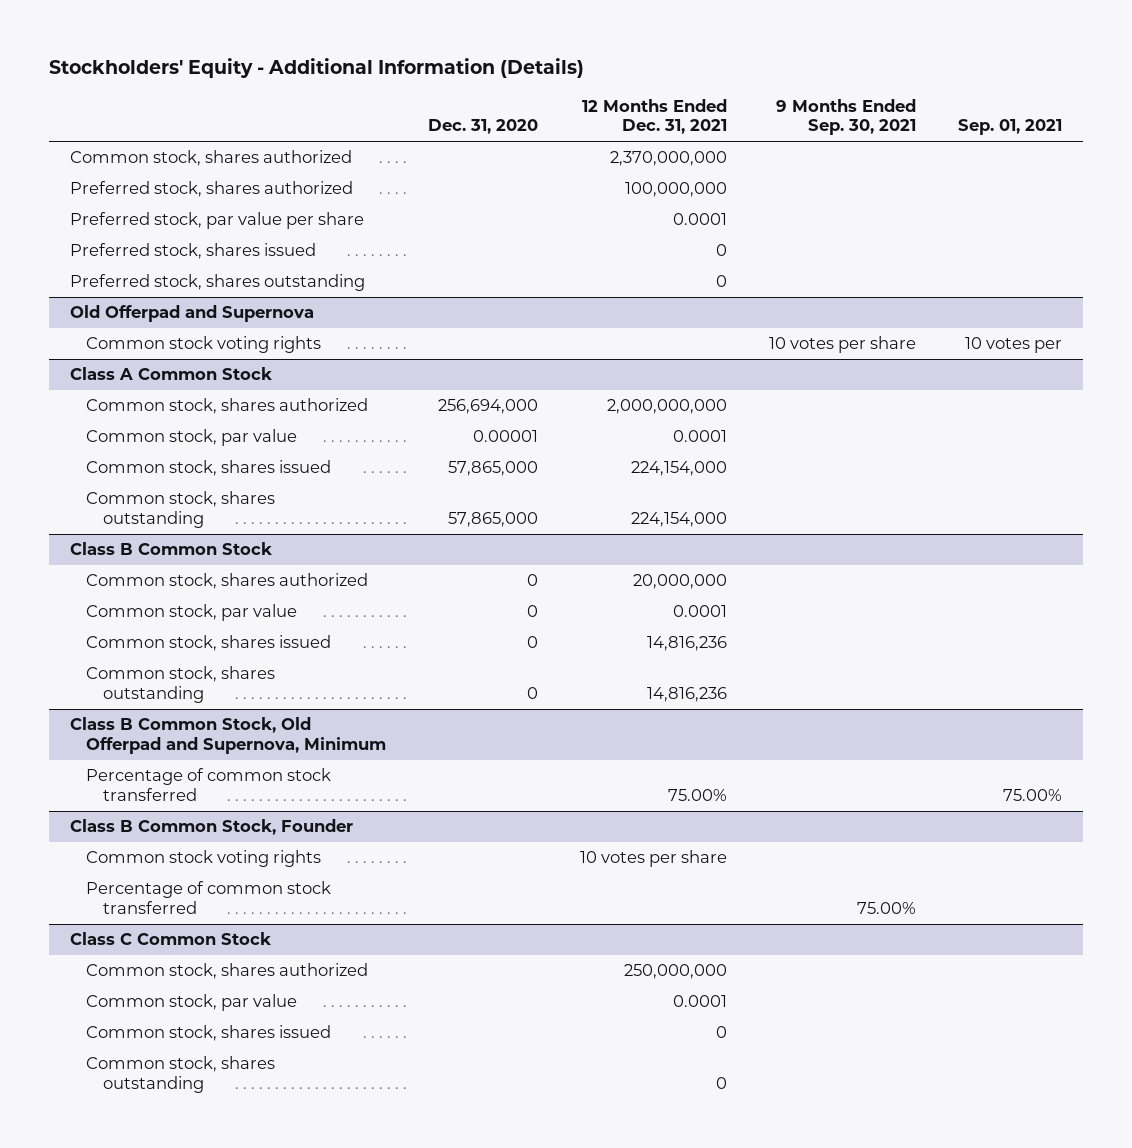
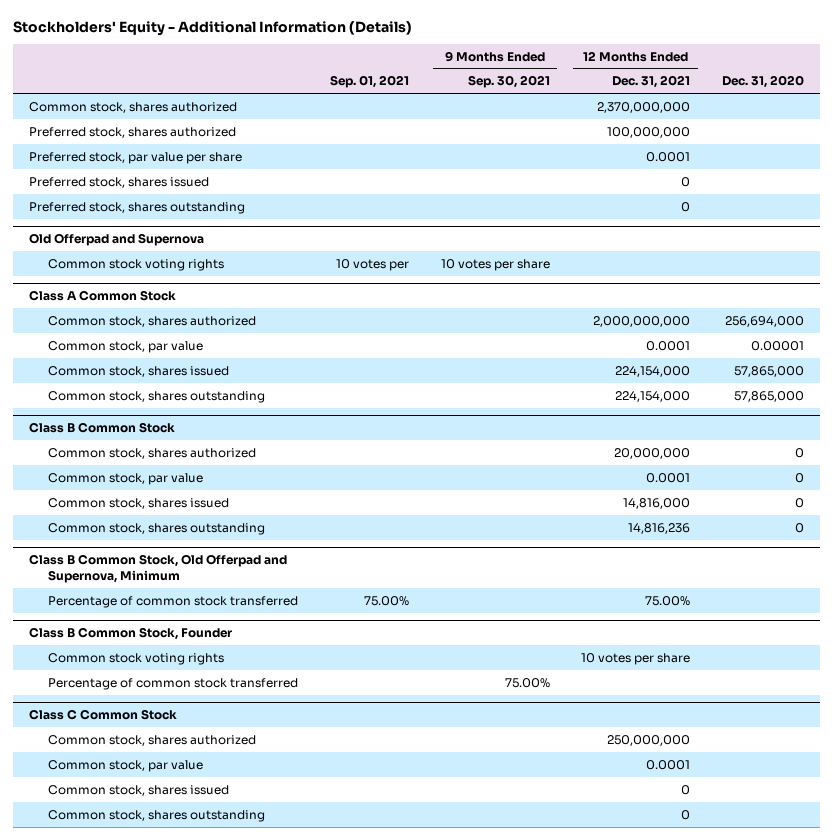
- | Dec. 31, 2020 | 12 Months Ended Dec. 31, 2021 | 9 Months Ended Sep. 30, 2021 | Sep. 01, 2021
+ | Sep. 01, 2021 | 9 Months Ended Sep. 30, 2021 | 12 Months Ended Dec. 31, 2021 | Dec. 31, 2020
@ Class B Common Stock
- Common stock, shares issued | 0 | 14,816,236 | |
+ Common stock, shares issued | | | 14,816,000 | 0

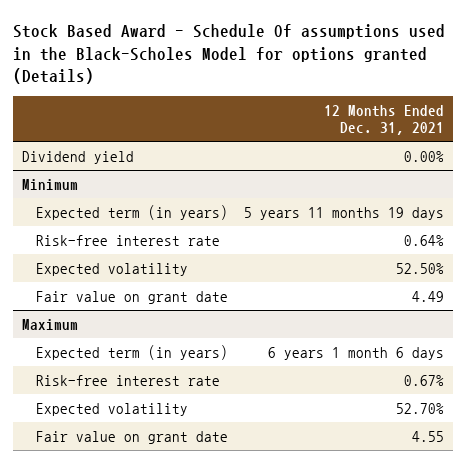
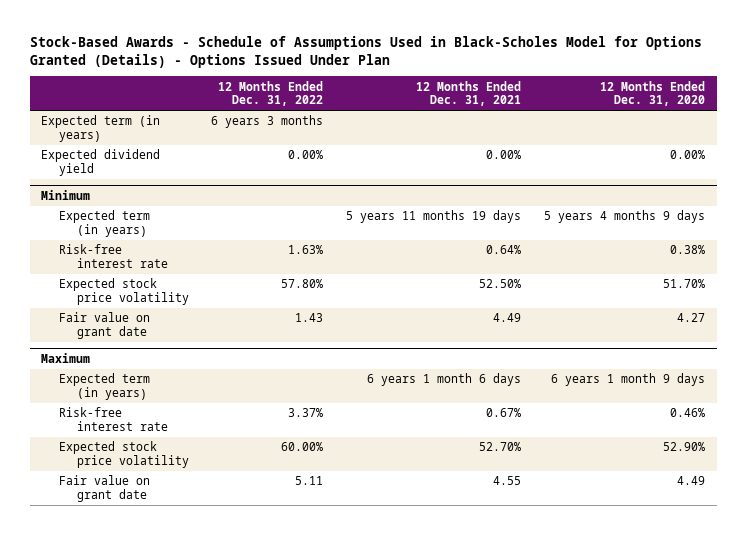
- Stock Based Award - Schedule Of assumptions used in the Black-Scholes Model for options granted (Details)
+ Stock-Based Awards - Schedule of Assumptions Used in Black-Scholes Model for Options Granted (Details) - Options Issued Under Plan
- | 12 Months Ended Dec. 31, 2021
+ | 12 Months Ended Dec. 31, 2022 | 12 Months Ended Dec. 31, 2021 | 12 Months Ended Dec. 31, 2020
- Dividend yield | 0.00%
+ Expected term (in years) | 6 years 3 months | |
+ Expected dividend yield | 0.00% | 0.00% | 0.00%
@ Minimum
- Expected volatility | 52.50%
+ Expected stock price volatility | 57.80% | 52.50% | 51.70%
@ Maximum
- Expected volatility | 52.70%
+ Expected stock price volatility | 60.00% | 52.70% | 52.90%

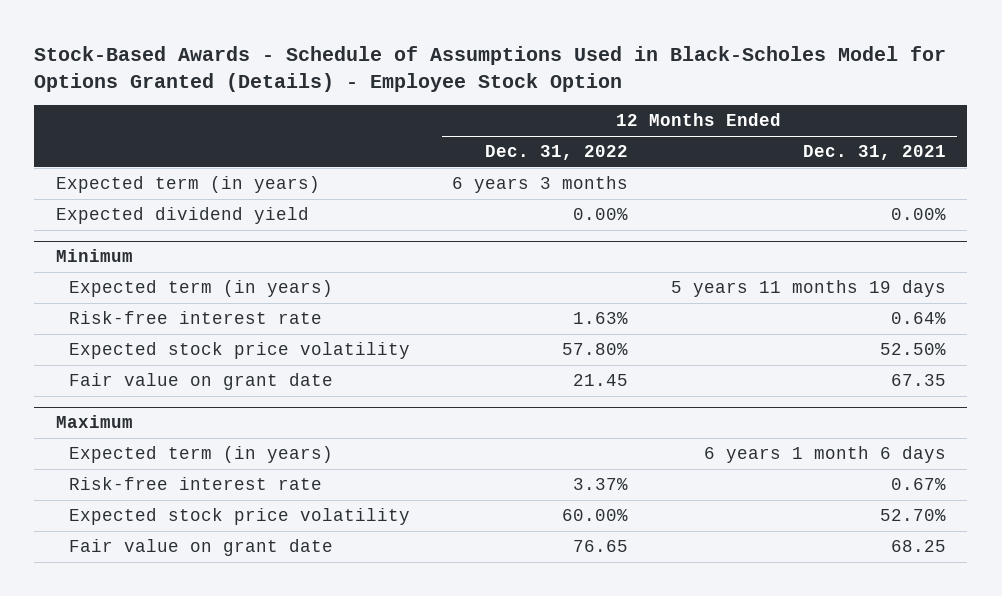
- Stock-Based Awards - Schedule of Assumptions Used in Black-Scholes Model for Options Granted (Details) - Options Issued Under Plan
+ Stock-Based Awards - Schedule of Assumptions Used in Black-Scholes Model for Options Granted (Details) - Employee Stock Option
- | 12 Months Ended Dec. 31, 2022 | 12 Months Ended Dec. 31, 2021 | 12 Months Ended Dec. 31, 2020
+ | 12 Months Ended Dec. 31, 2022 | 12 Months Ended Dec. 31, 2021
@ Minimum
- Fair value on grant date | 1.43 | 4.49 | 4.27
+ Fair value on grant date | 21.45 | 67.35
@ Maximum
- Fair value on grant date | 5.11 | 4.55 | 4.49
+ Fair value on grant date | 76.65 | 68.25

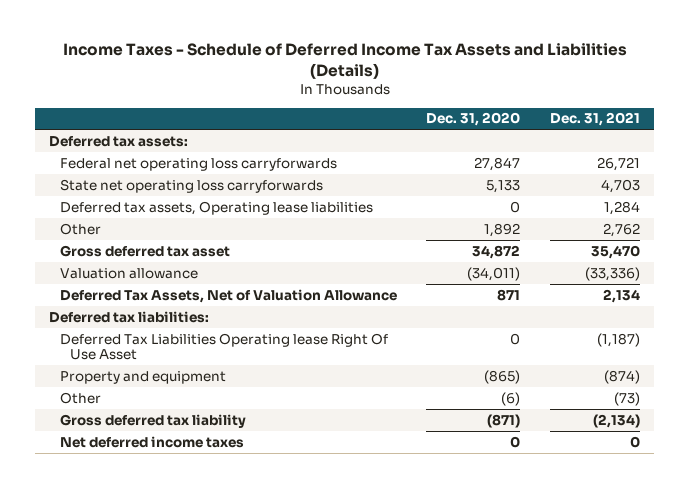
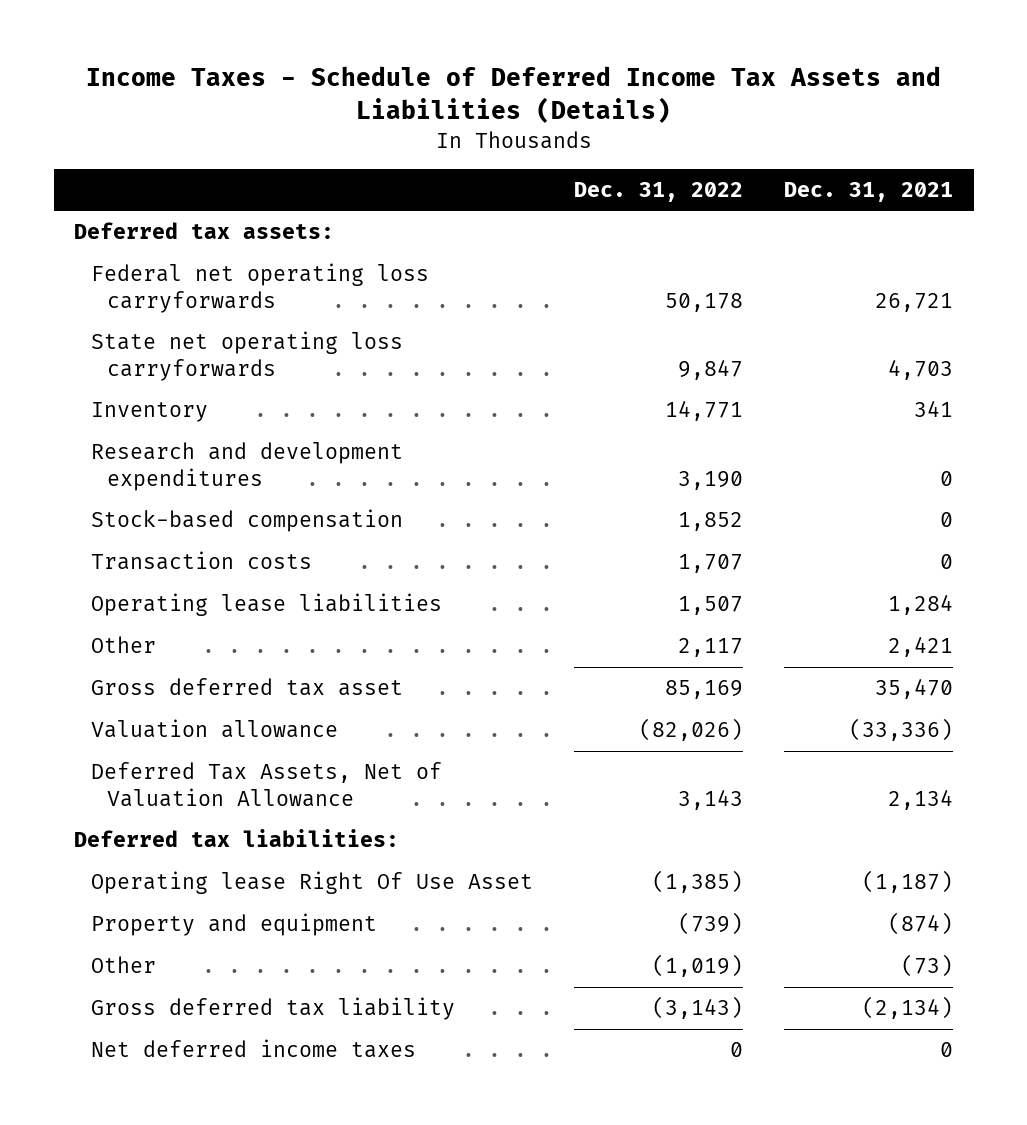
- | Dec. 31, 2020 | Dec. 31, 2021
+ | Dec. 31, 2022 | Dec. 31, 2021
- Deferred tax assets, Operating lease liabilities | 0 | 1,284
- Other | 1,892 | 2,762
+ Inventory | 14,771 | 341
+ Research and development expenditures | 3,190 | 0
+ Stock-based compensation | 1,852 | 0
+ Transaction costs | 1,707 | 0
+ Operating lease liabilities | 1,507 | 1,284
+ Other | 2,117 | 2,421
- Deferred Tax Liabilities Operating lease Right Of Use Asset | 0 | (1,187)
+ Operating lease Right Of Use Asset | (1,385) | (1,187)

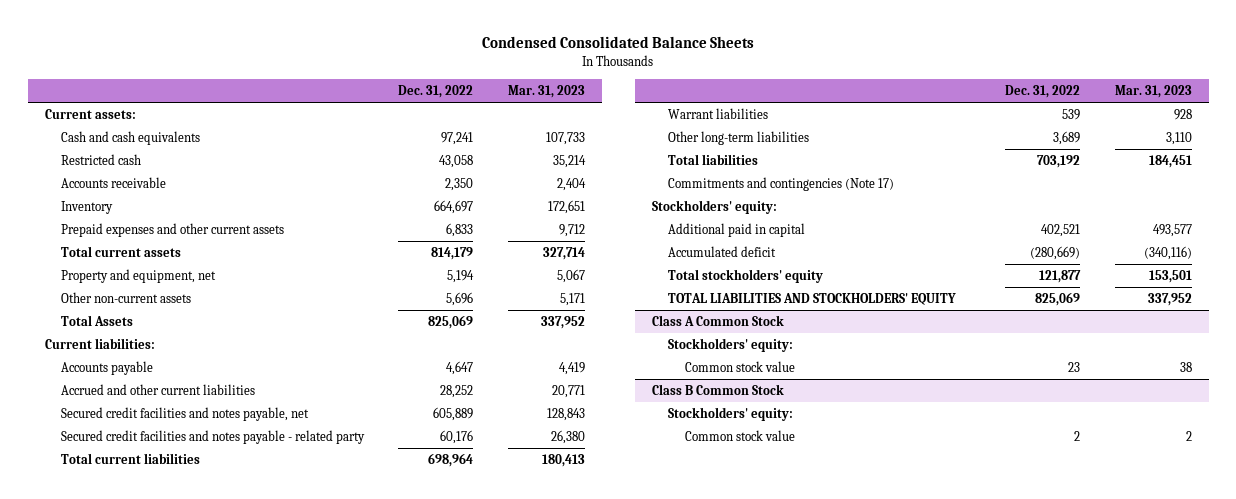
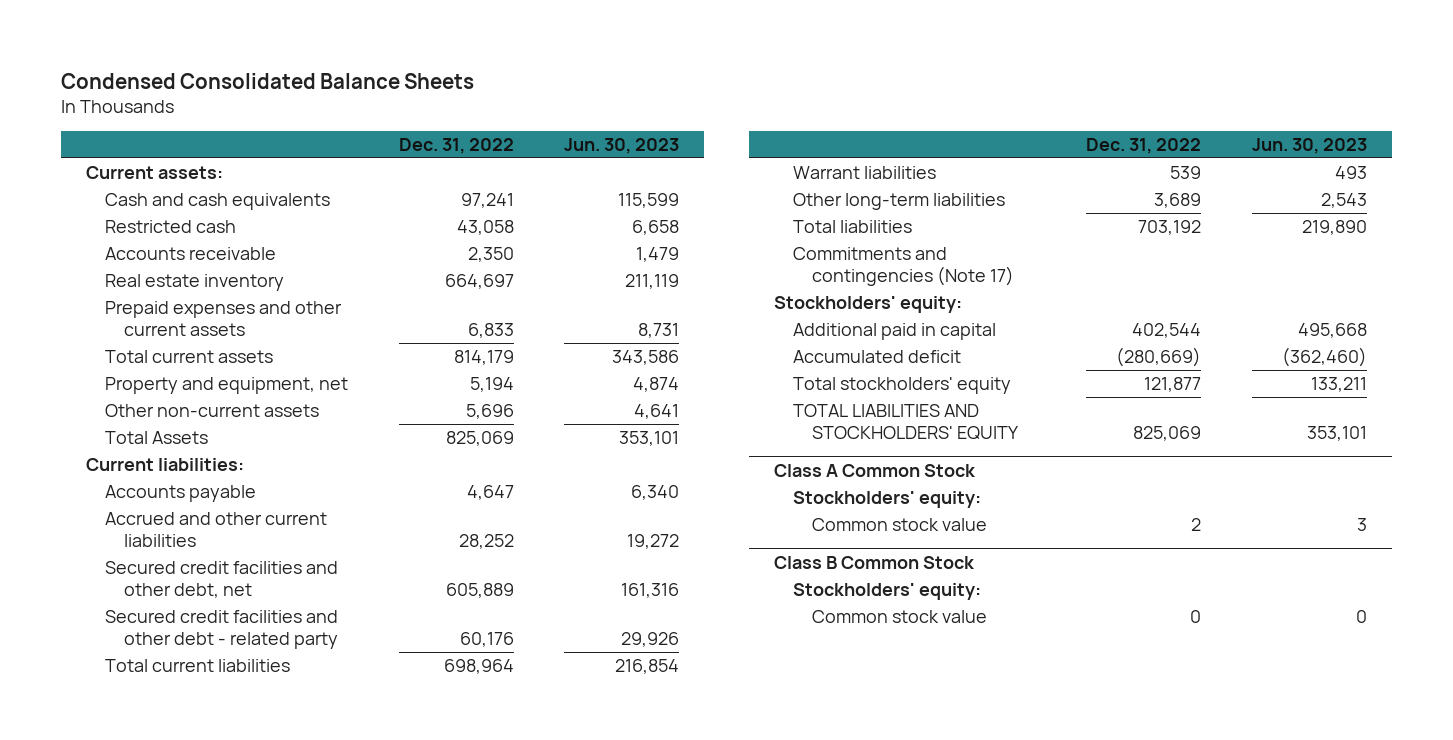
- | Dec. 31, 2022 | Mar. 31, 2023
+ | Dec. 31, 2022 | Jun. 30, 2023
- Inventory | 664,697 | 172,651
+ Real estate inventory | 664,697 | 211,119
- Secured credit facilities and notes payable, net | 605,889 | 128,843
- Secured credit facilities and notes payable - related party | 60,176 | 26,380
+ Secured credit facilities and other debt, net | 605,889 | 161,316
+ Secured credit facilities and other debt - related party | 60,176 | 29,926
- Additional paid in capital | 402,521 | 493,577
+ Additional paid in capital | 402,544 | 495,668
@ Class A Common Stock
- Common stock value | 23 | 38
+ Common stock value | 2 | 3
@ Class B Common Stock
- Common stock value | 2 | 2
+ Common stock value | 0 | 0

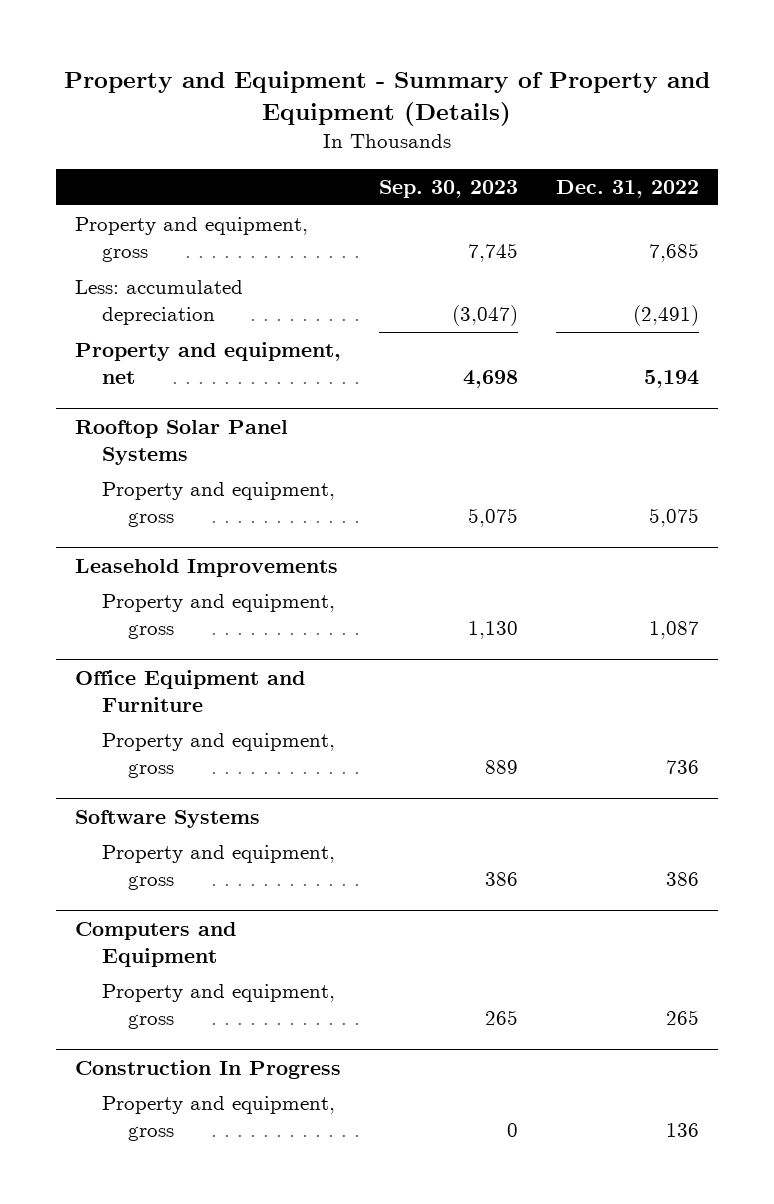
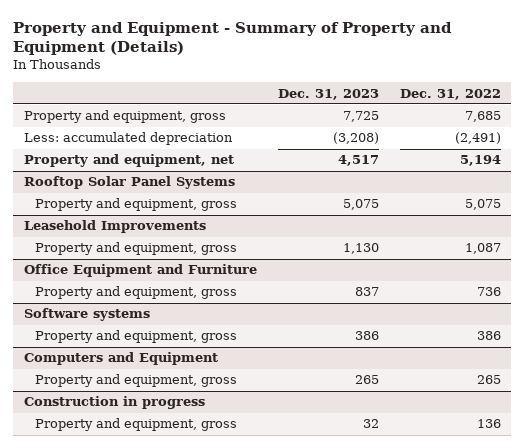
- | Sep. 30, 2023 | Dec. 31, 2022
+ | Dec. 31, 2023 | Dec. 31, 2022
- Software Systems
+ Software systems
- Construction In Progress
+ Construction in progress

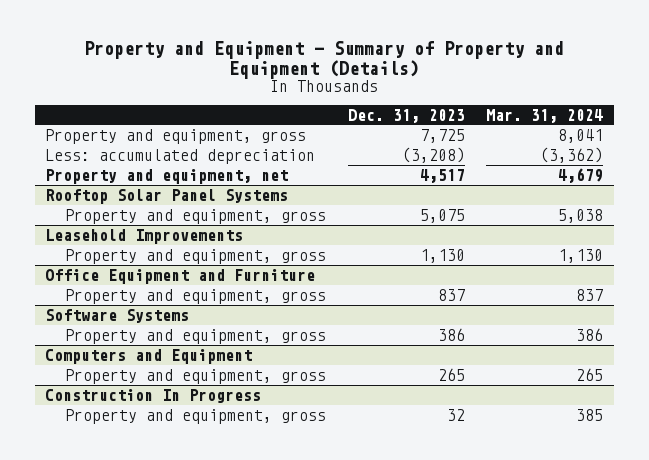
- | Dec. 31, 2023 | Dec. 31, 2022
+ | Dec. 31, 2023 | Mar. 31, 2024
- Software systems
+ Software Systems
- Construction in progress
+ Construction In Progress

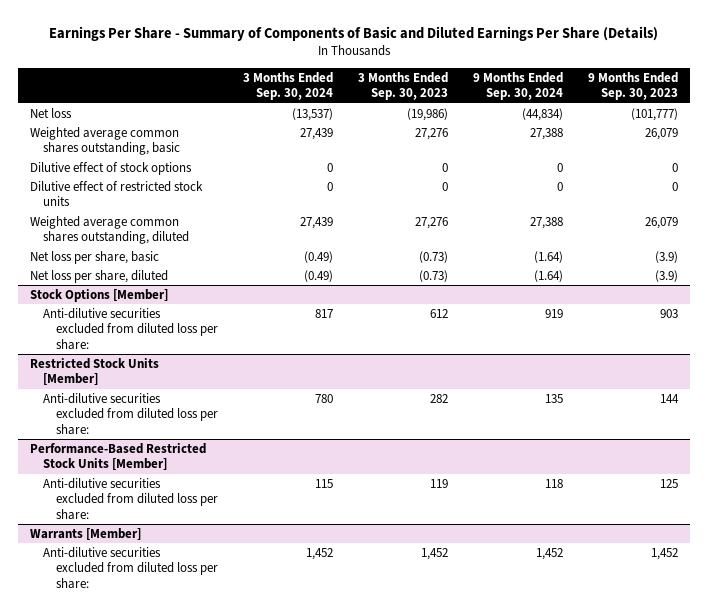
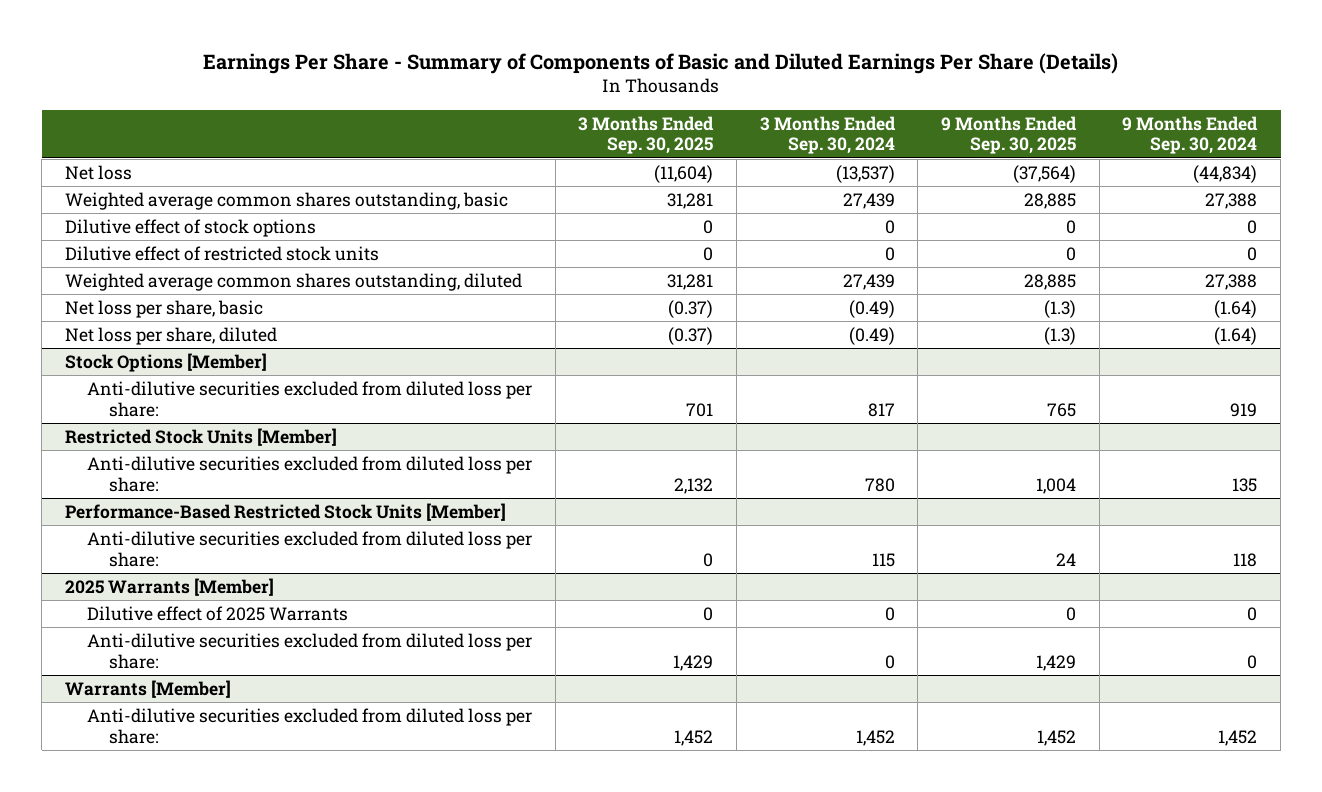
- | 3 Months Ended Sep. 30, 2024 | 3 Months Ended Sep. 30, 2023 | 9 Months Ended Sep. 30, 2024 | 9 Months Ended Sep. 30, 2023
+ | 3 Months Ended Sep. 30, 2025 | 3 Months Ended Sep. 30, 2024 | 9 Months Ended Sep. 30, 2025 | 9 Months Ended Sep. 30, 2024
+ 2025 Warrants [Member]
+ Dilutive effect of 2025 Warrants | 0 | 0 | 0 | 0
+ Anti-dilutive securities excluded from diluted loss per share: | 1,429 | 0 | 1,429 | 0

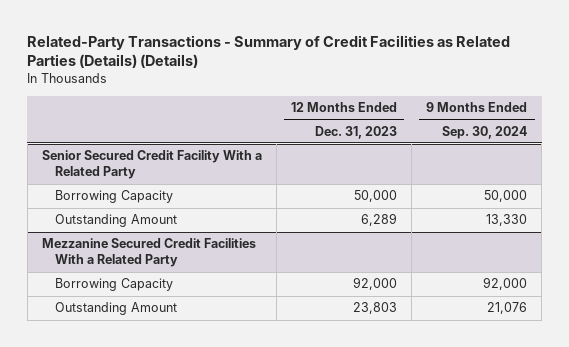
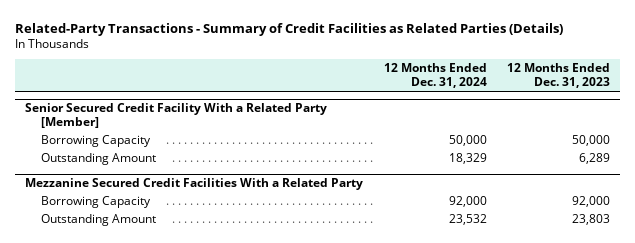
- Related-Party Transactions - Summary of Credit Facilities as Related Parties (Details) (Details)
+ Related-Party Transactions - Summary of Credit Facilities as Related Parties (Details)
- | 12 Months Ended Dec. 31, 2023 | 9 Months Ended Sep. 30, 2024
+ | 12 Months Ended Dec. 31, 2024 | 12 Months Ended Dec. 31, 2023
- Senior Secured Credit Facility With a Related Party
+ Senior Secured Credit Facility With a Related Party [Member]

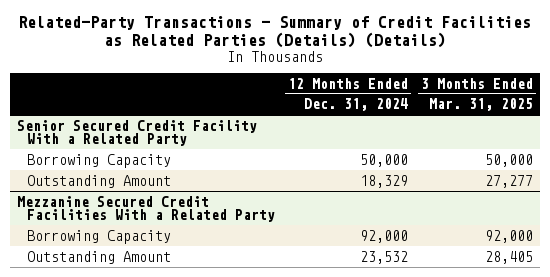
- Related-Party Transactions - Summary of Credit Facilities as Related Parties (Details)
+ Related-Party Transactions - Summary of Credit Facilities as Related Parties (Details) (Details)
- | 12 Months Ended Dec. 31, 2024 | 12 Months Ended Dec. 31, 2023
+ | 12 Months Ended Dec. 31, 2024 | 3 Months Ended Mar. 31, 2025
- Senior Secured Credit Facility With a Related Party [Member]
+ Senior Secured Credit Facility With a Related Party

